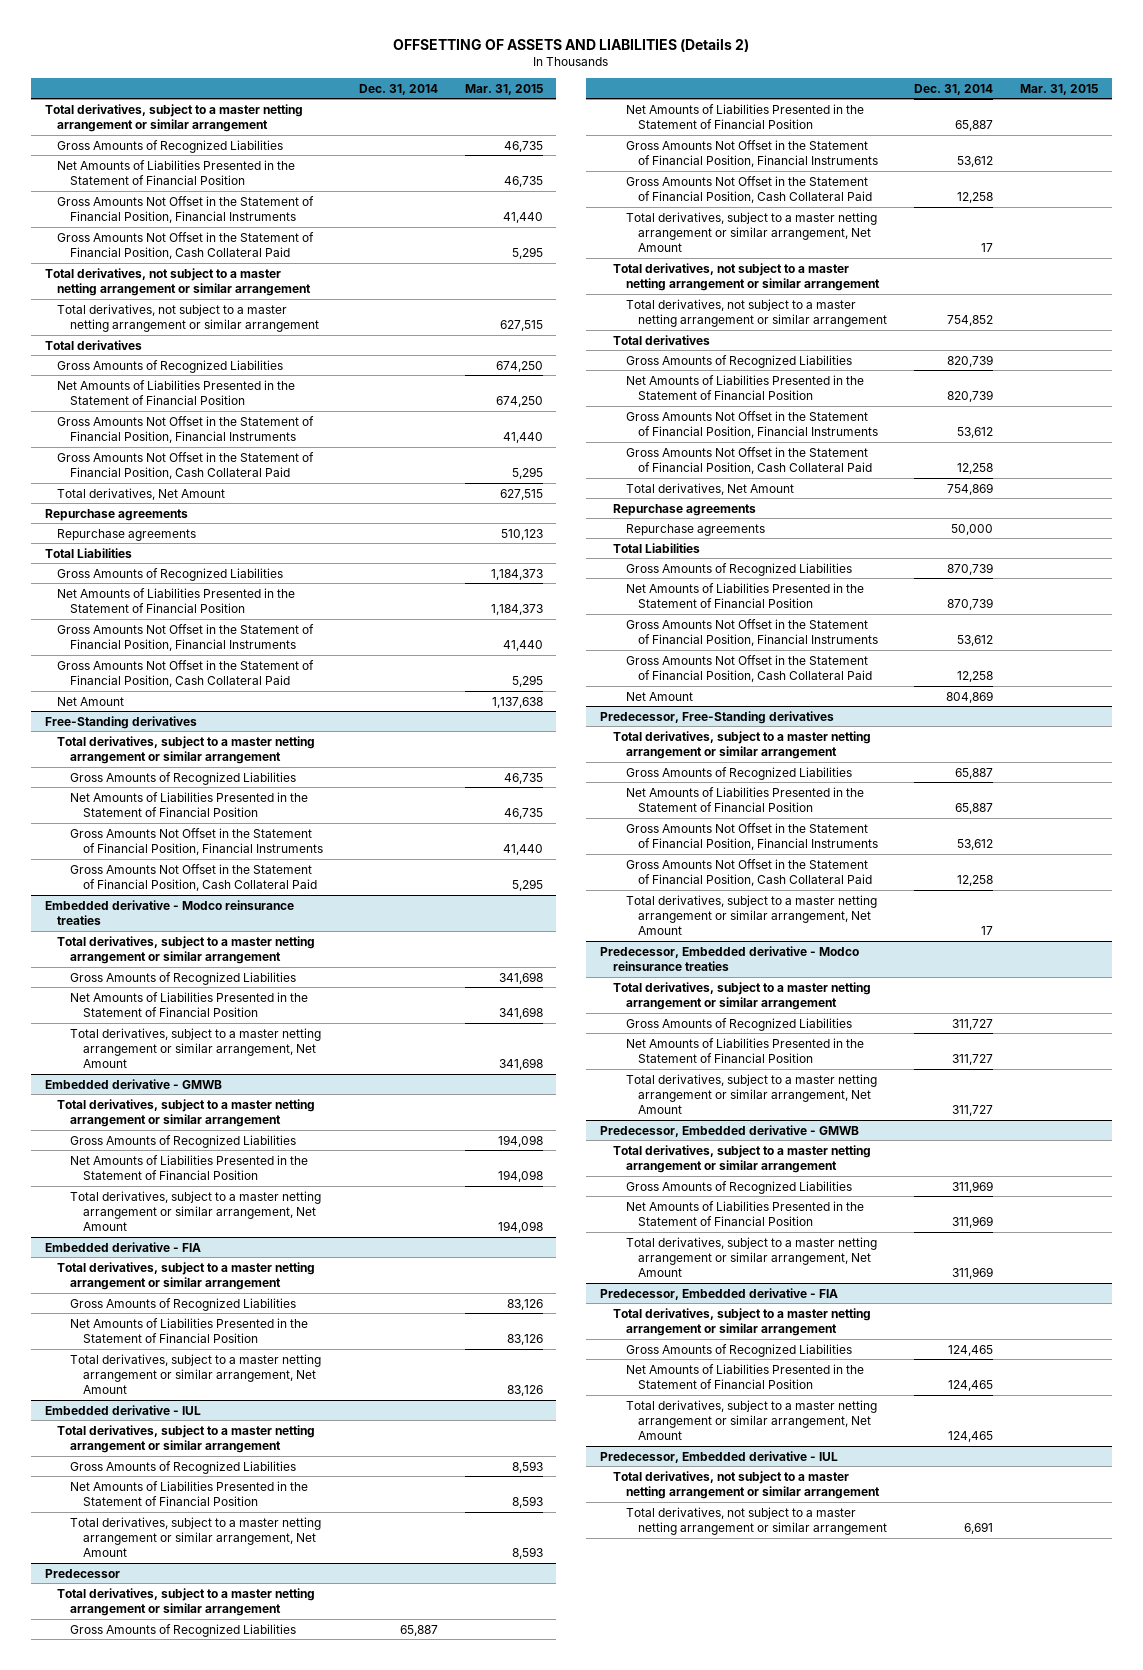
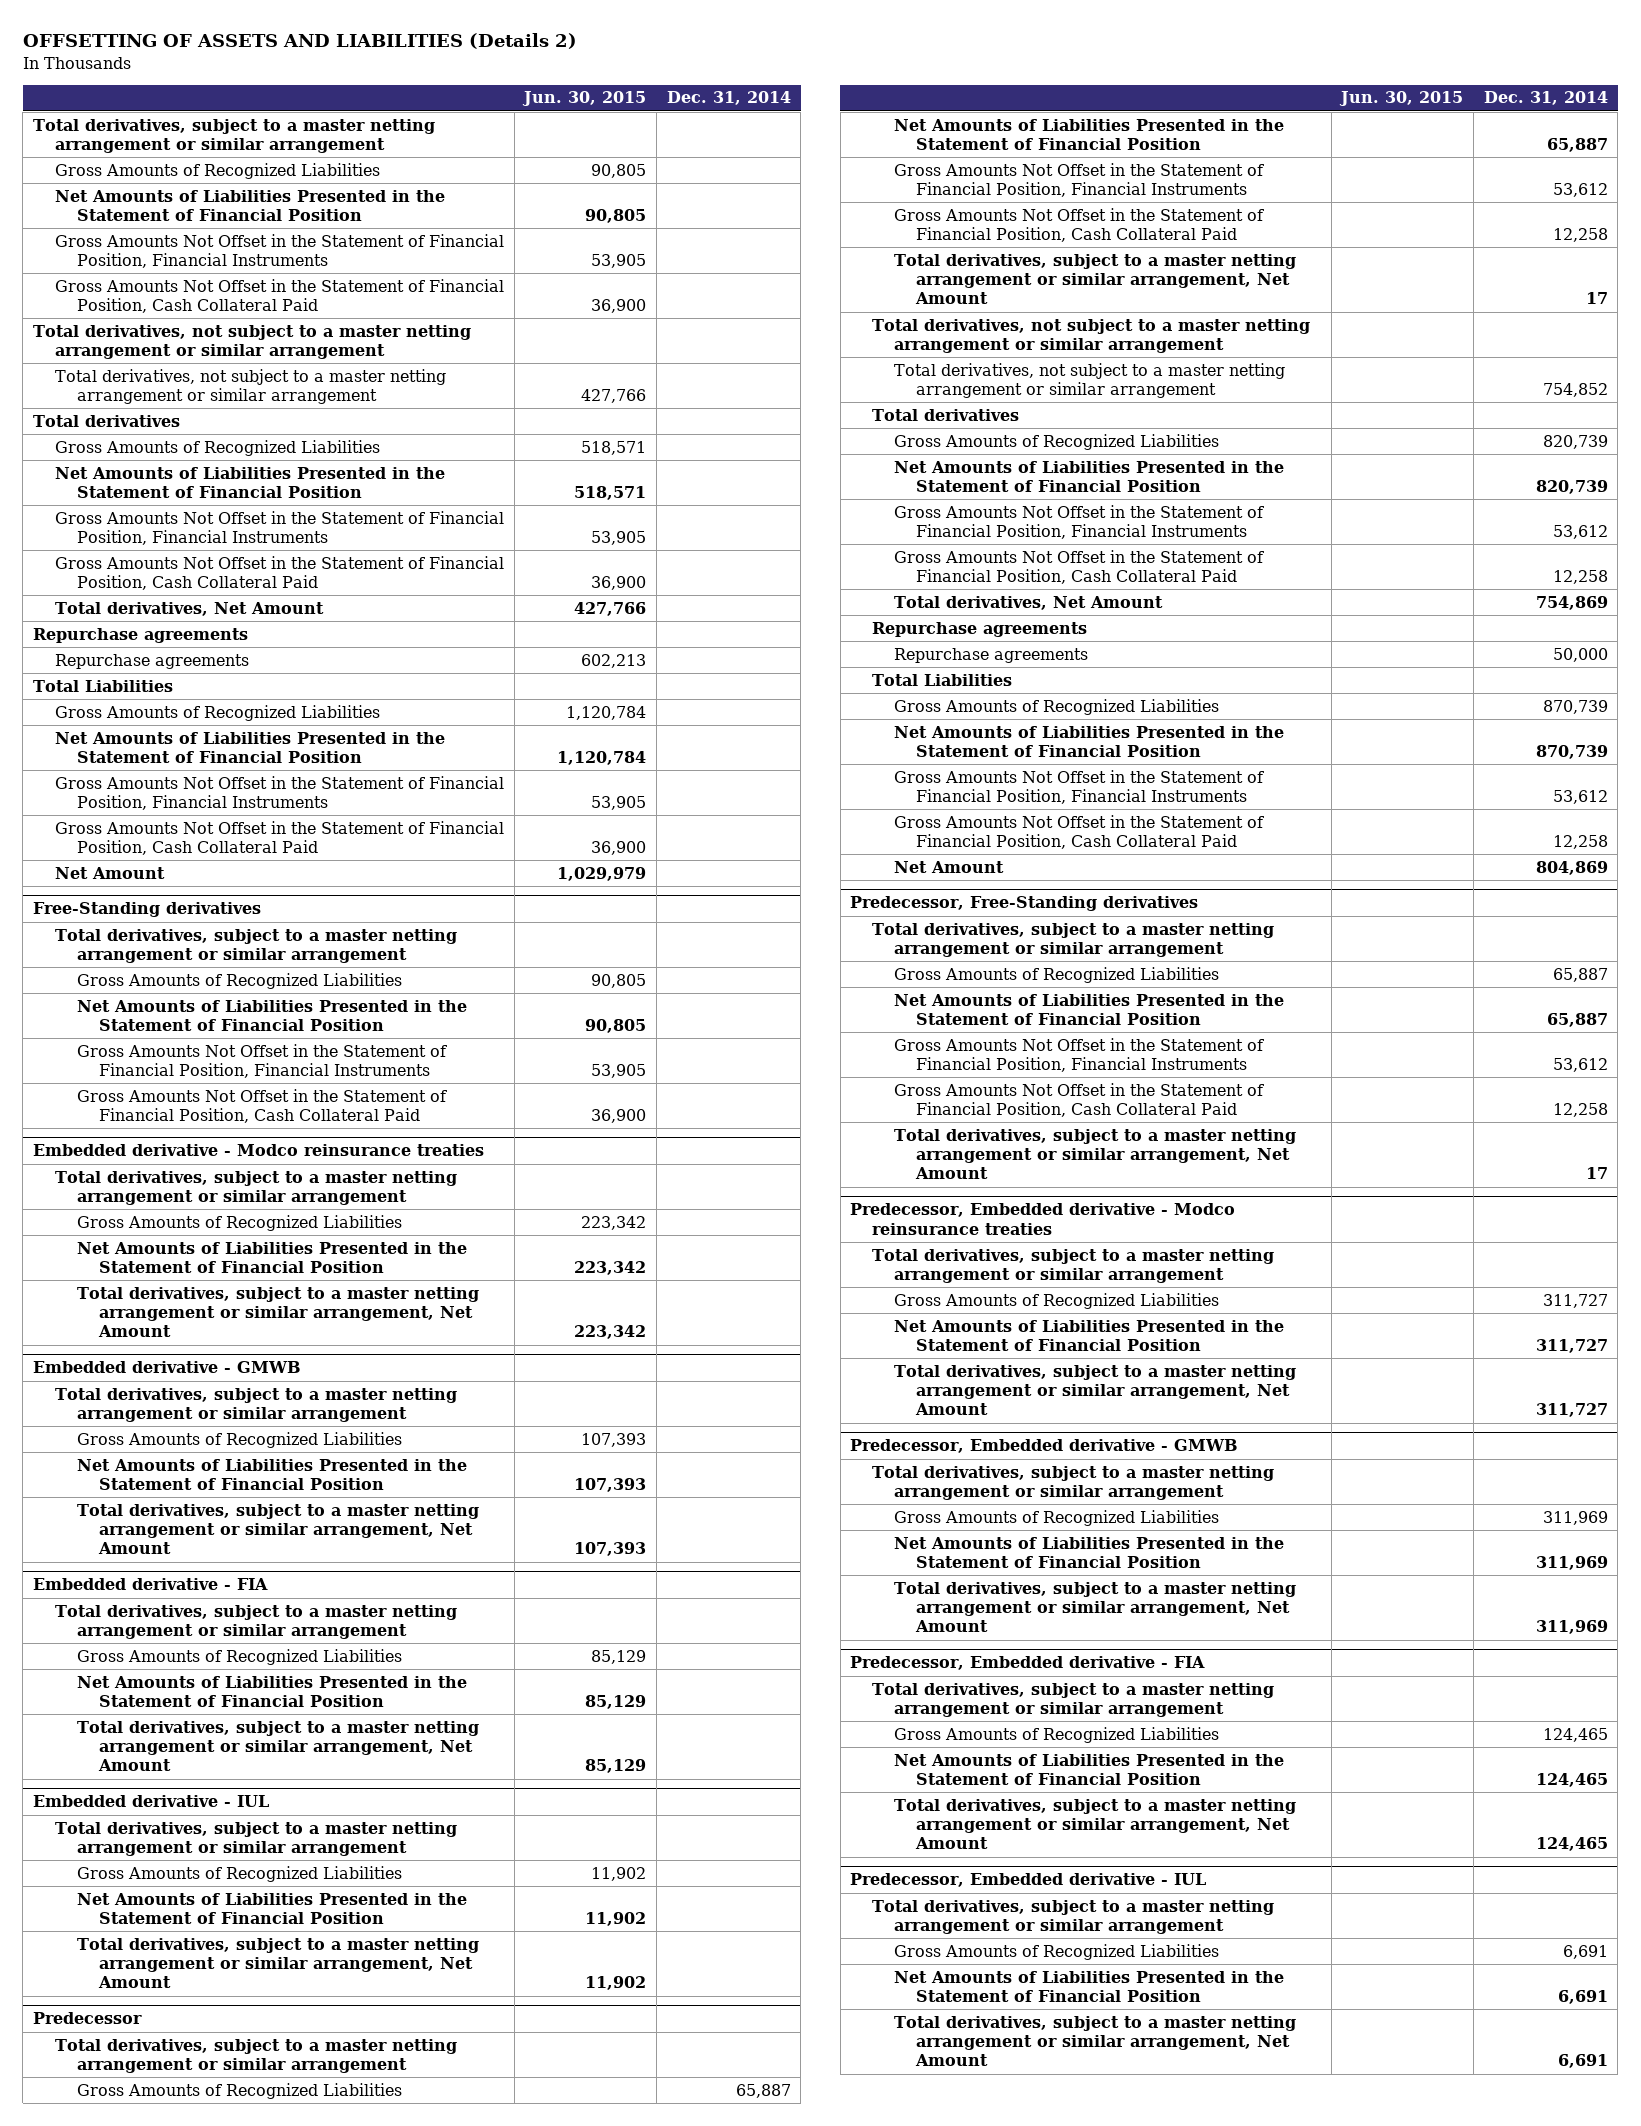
- | Dec. 31, 2014 | Mar. 31, 2015
+ | Jun. 30, 2015 | Dec. 31, 2014
@ Predecessor, Embedded derivative - IUL
- Total derivatives, not subject to a master netting arrangement or similar arrangement
- Total derivatives, not subject to a master netting arrangement or similar arrangement | 6,691 |
+ Total derivatives, subject to a master netting arrangement or similar arrangement
+ Gross Amounts of Recognized Liabilities | | 6,691
+ Net Amounts of Liabilities Presented in the Statement of Financial Position | | 6,691
+ Total derivatives, subject to a master netting arrangement or similar arrangement, Net Amount | | 6,691

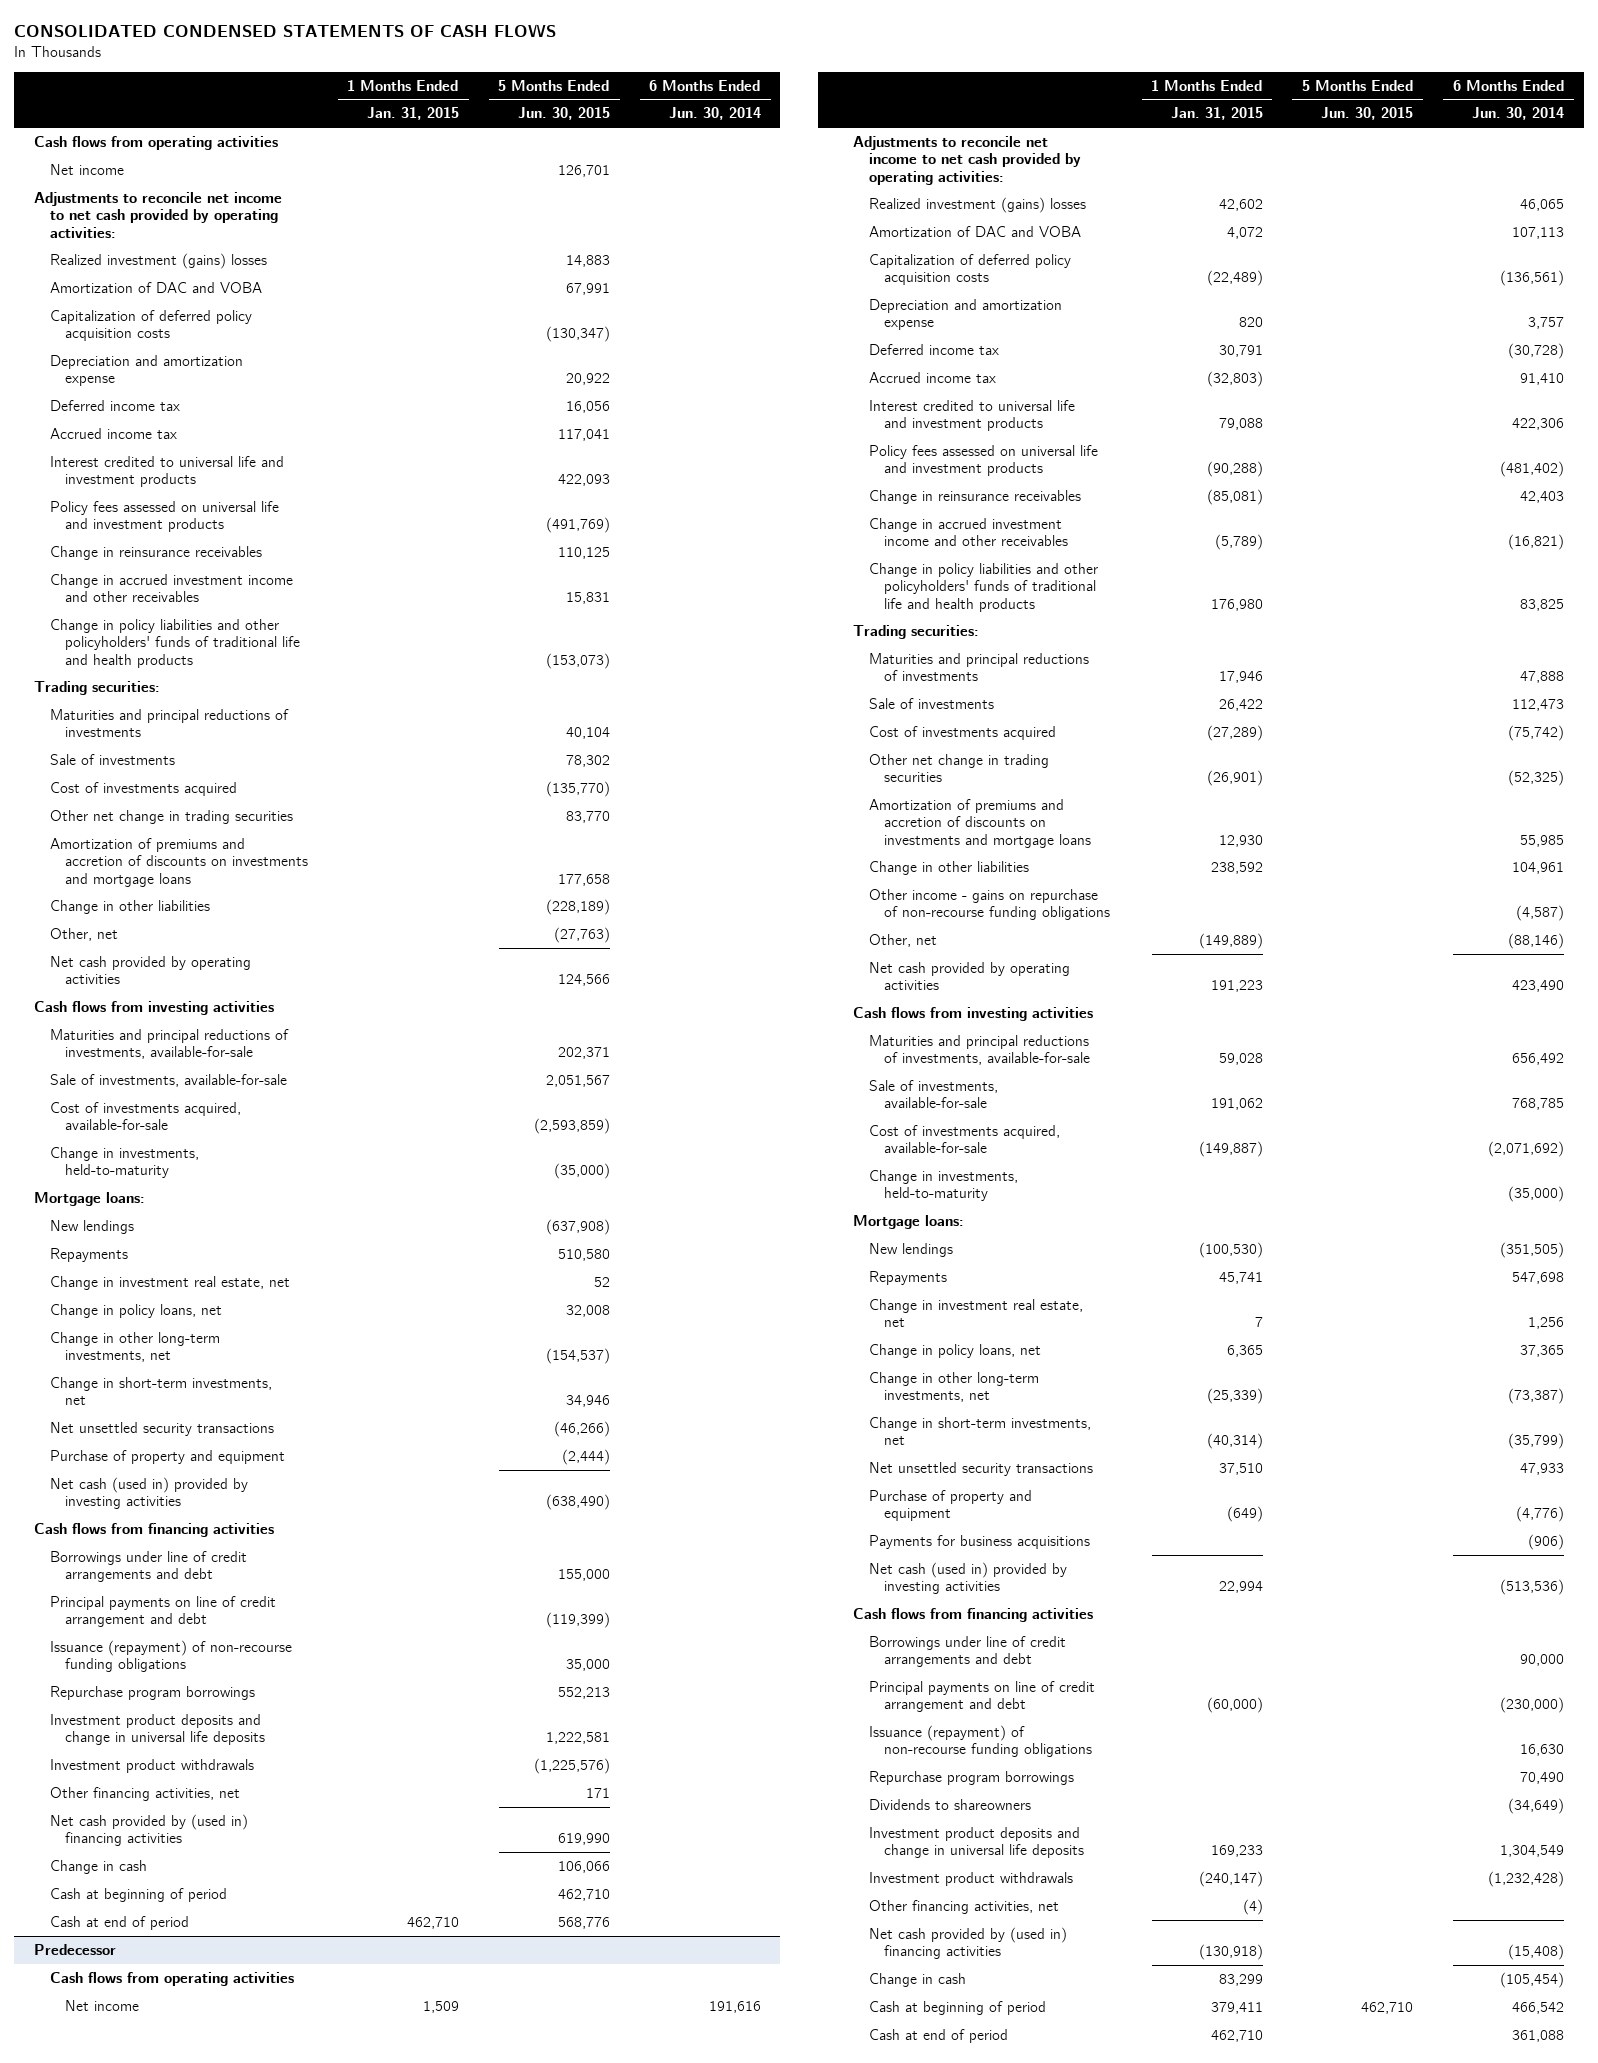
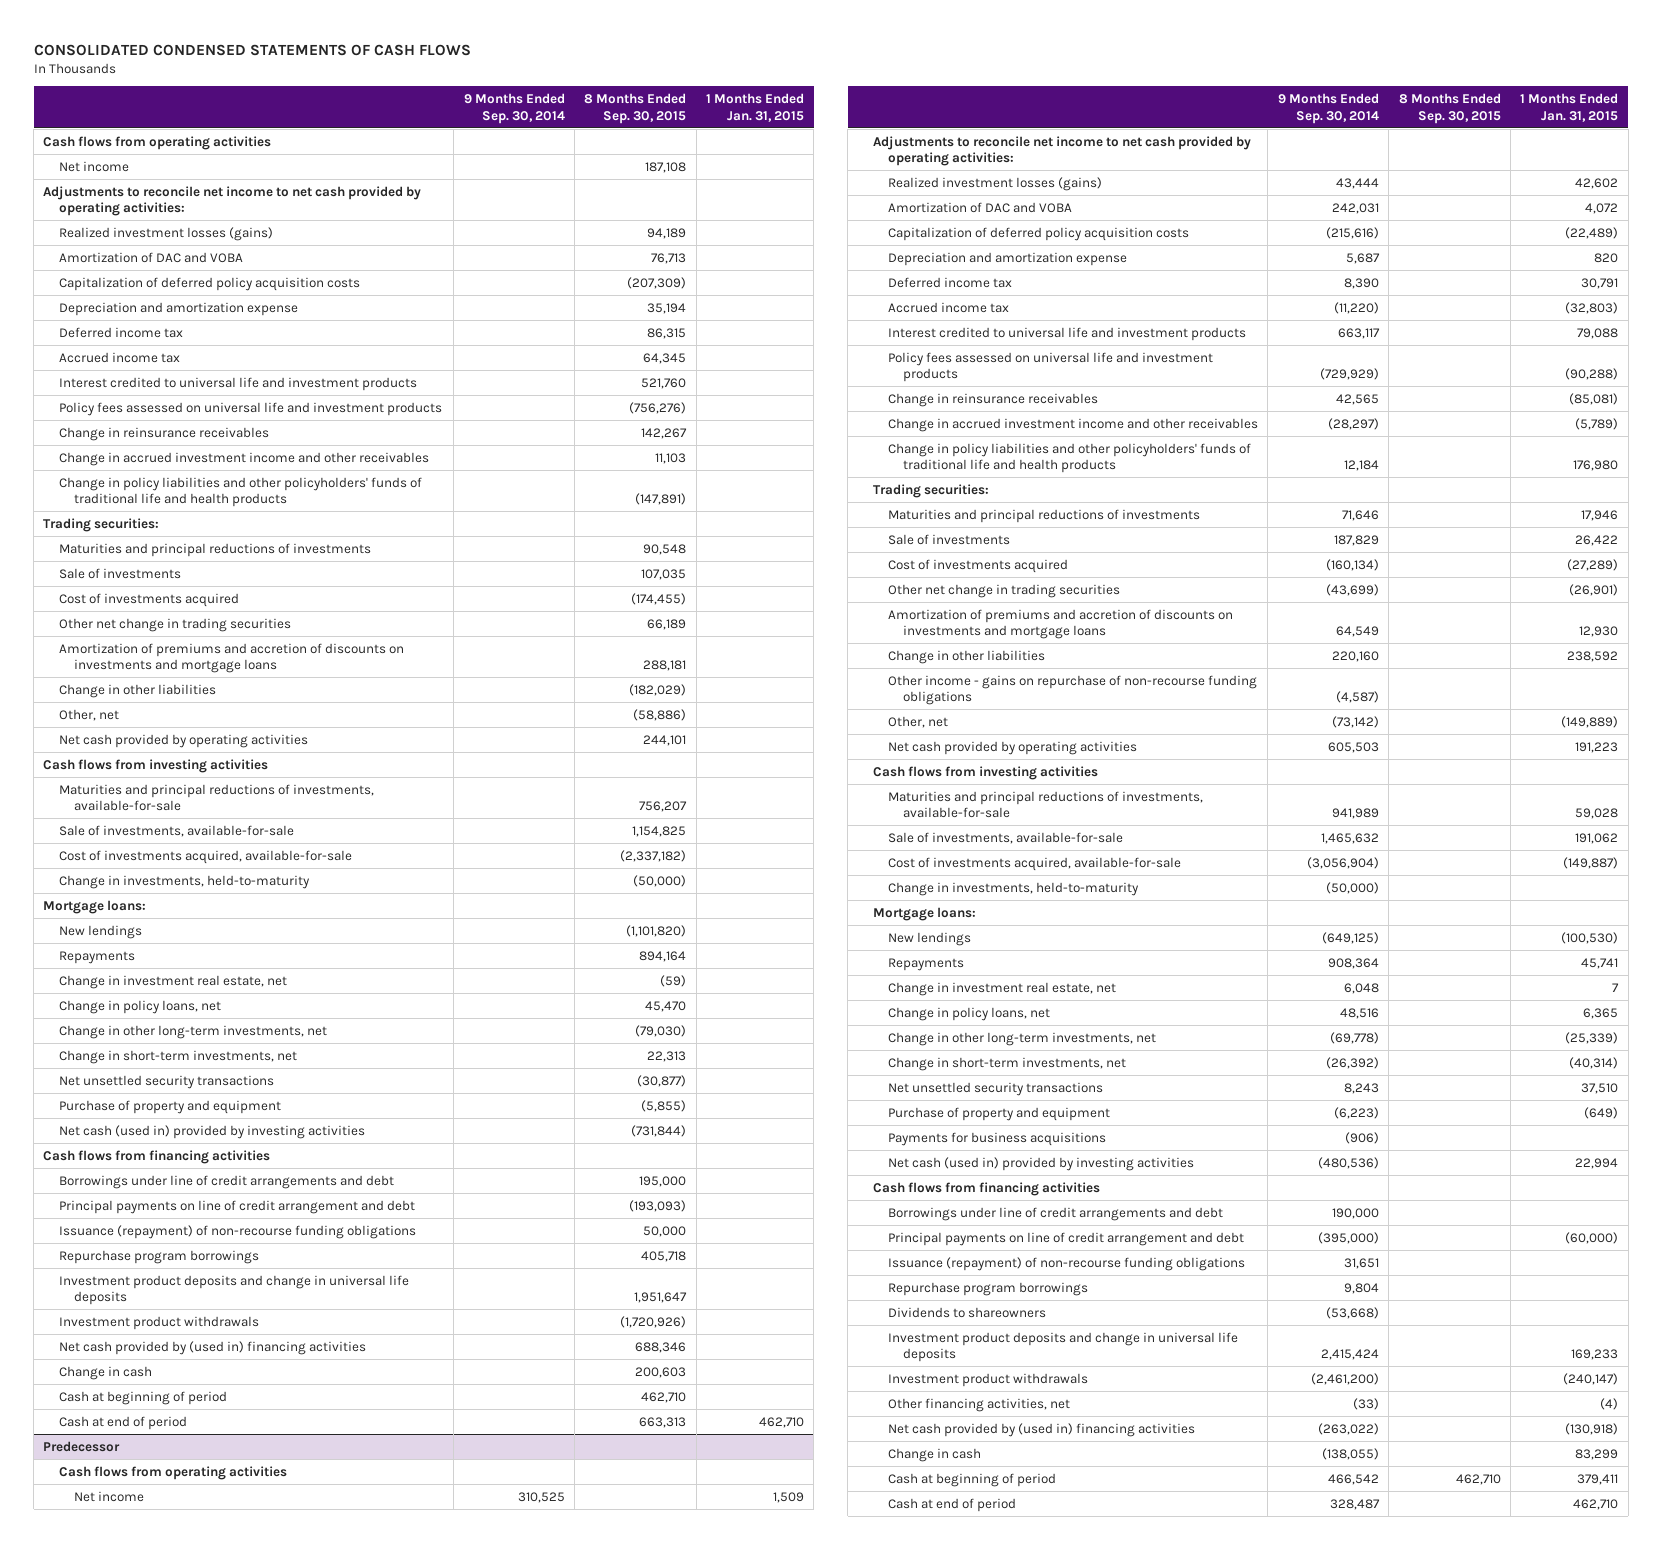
- | 1 Months Ended Jan. 31, 2015 | 5 Months Ended Jun. 30, 2015 | 6 Months Ended Jun. 30, 2014
+ | 9 Months Ended Sep. 30, 2014 | 8 Months Ended Sep. 30, 2015 | 1 Months Ended Jan. 31, 2015
- Realized investment (gains) losses | | 14,883 |
+ Realized investment losses (gains) | | 94,189 |
- Other financing activities, net | | 171 |
@ Predecessor
- Realized investment (gains) losses | 42,602 | | 46,065
+ Realized investment losses (gains) | 43,444 | | 42,602

